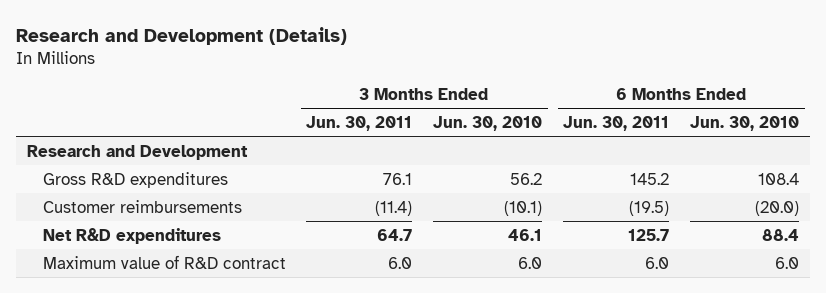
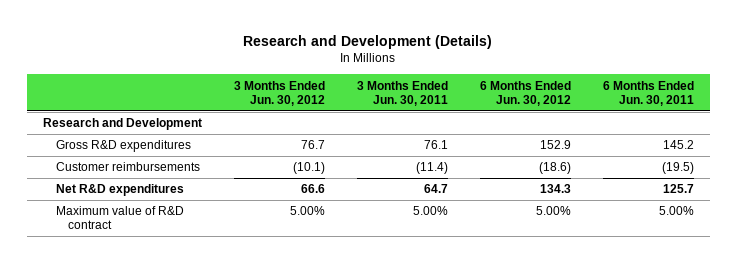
- | 3 Months Ended Jun. 30, 2011 | 3 Months Ended Jun. 30, 2010 | 6 Months Ended Jun. 30, 2011 | 6 Months Ended Jun. 30, 2010
+ | 3 Months Ended Jun. 30, 2012 | 3 Months Ended Jun. 30, 2011 | 6 Months Ended Jun. 30, 2012 | 6 Months Ended Jun. 30, 2011
- Maximum value of R&D contract | 6.0 | 6.0 | 6.0 | 6.0
+ Maximum value of R&D contract | 5.00% | 5.00% | 5.00% | 5.00%

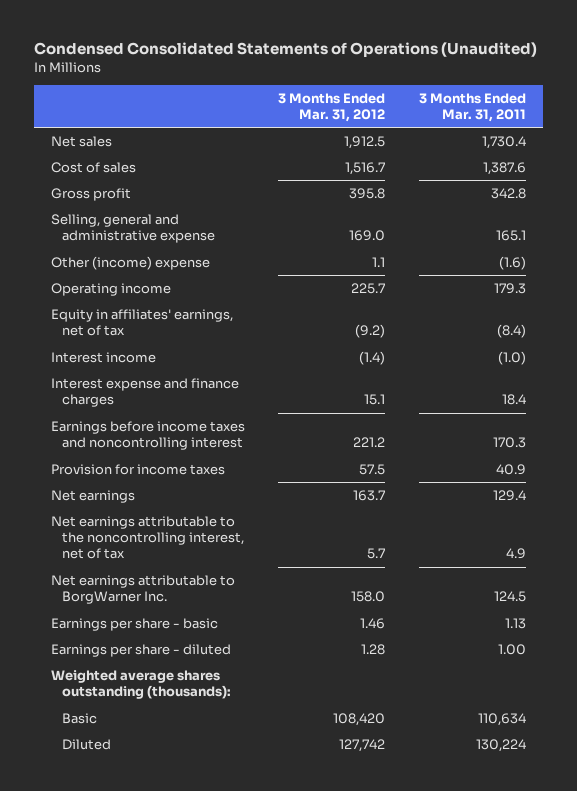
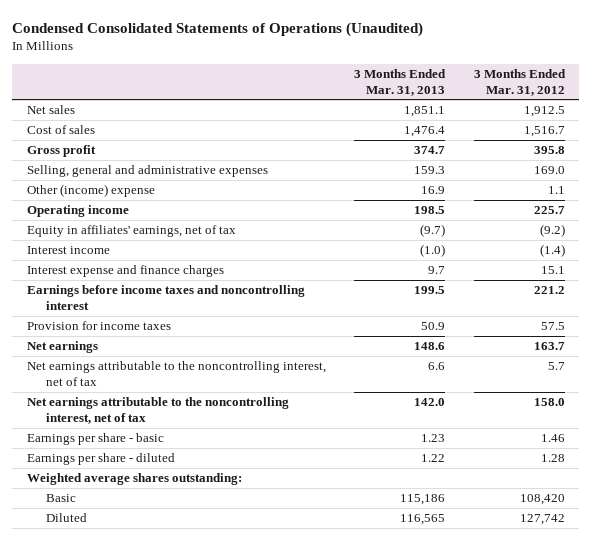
- | 3 Months Ended Mar. 31, 2012 | 3 Months Ended Mar. 31, 2011
+ | 3 Months Ended Mar. 31, 2013 | 3 Months Ended Mar. 31, 2012
- Selling, general and administrative expense | 169.0 | 165.1
+ Selling, general and administrative expenses | 159.3 | 169.0
- Net earnings attributable to BorgWarner Inc. | 158.0 | 124.5
+ Net earnings attributable to the noncontrolling interest, net of tax | 142.0 | 158.0
- Weighted average shares outstanding (thousands):
+ Weighted average shares outstanding:

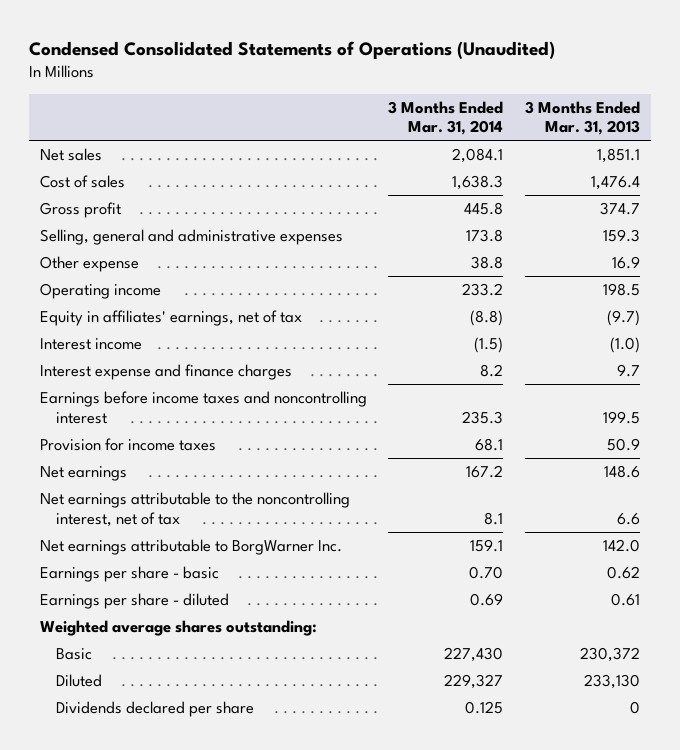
- | 3 Months Ended Mar. 31, 2013 | 3 Months Ended Mar. 31, 2012
+ | 3 Months Ended Mar. 31, 2014 | 3 Months Ended Mar. 31, 2013
- Other (income) expense | 16.9 | 1.1
+ Other expense | 38.8 | 16.9
- Net earnings attributable to the noncontrolling interest, net of tax | 142.0 | 158.0
- Earnings per share - basic | 1.23 | 1.46
- Earnings per share - diluted | 1.22 | 1.28
+ Net earnings attributable to BorgWarner Inc. | 159.1 | 142.0
+ Earnings per share - basic | 0.70 | 0.62
+ Earnings per share - diluted | 0.69 | 0.61
- Basic | 115,186 | 108,420
- Diluted | 116,565 | 127,742
+ Basic | 227,430 | 230,372
+ Diluted | 229,327 | 233,130
+ Dividends declared per share | 0.125 | 0

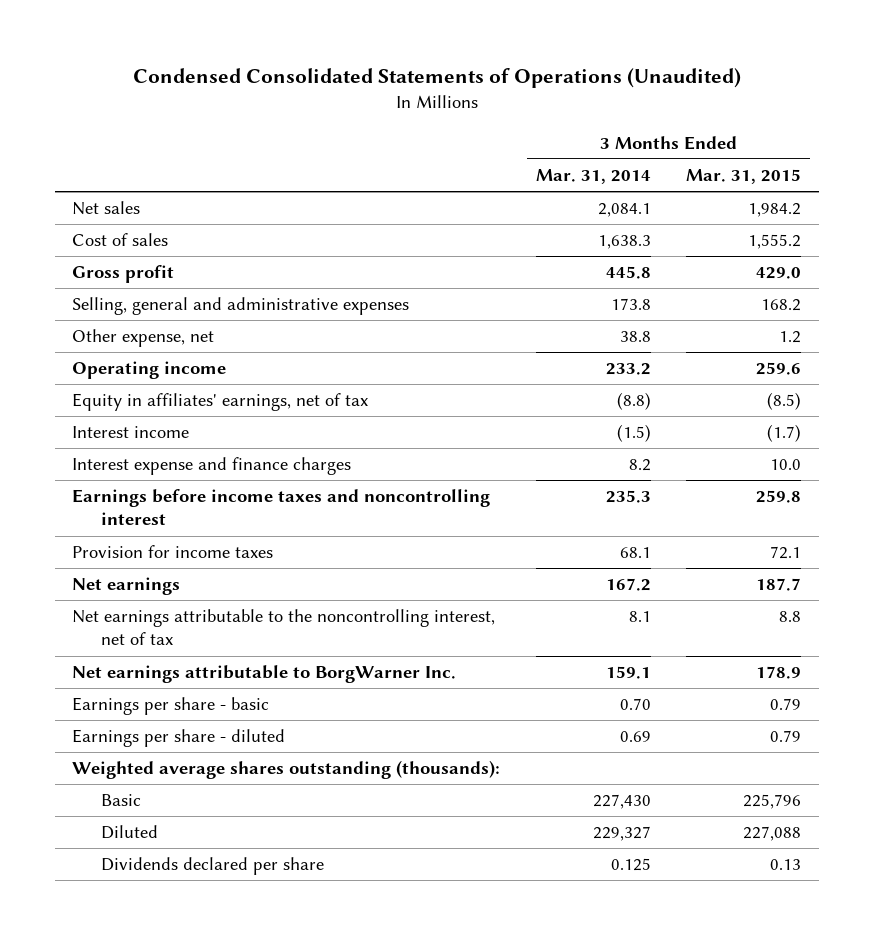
- | 3 Months Ended Mar. 31, 2014 | 3 Months Ended Mar. 31, 2013
+ | 3 Months Ended Mar. 31, 2014 | 3 Months Ended Mar. 31, 2015
- Other expense | 38.8 | 16.9
+ Other expense, net | 38.8 | 1.2
- Weighted average shares outstanding:
+ Weighted average shares outstanding (thousands):

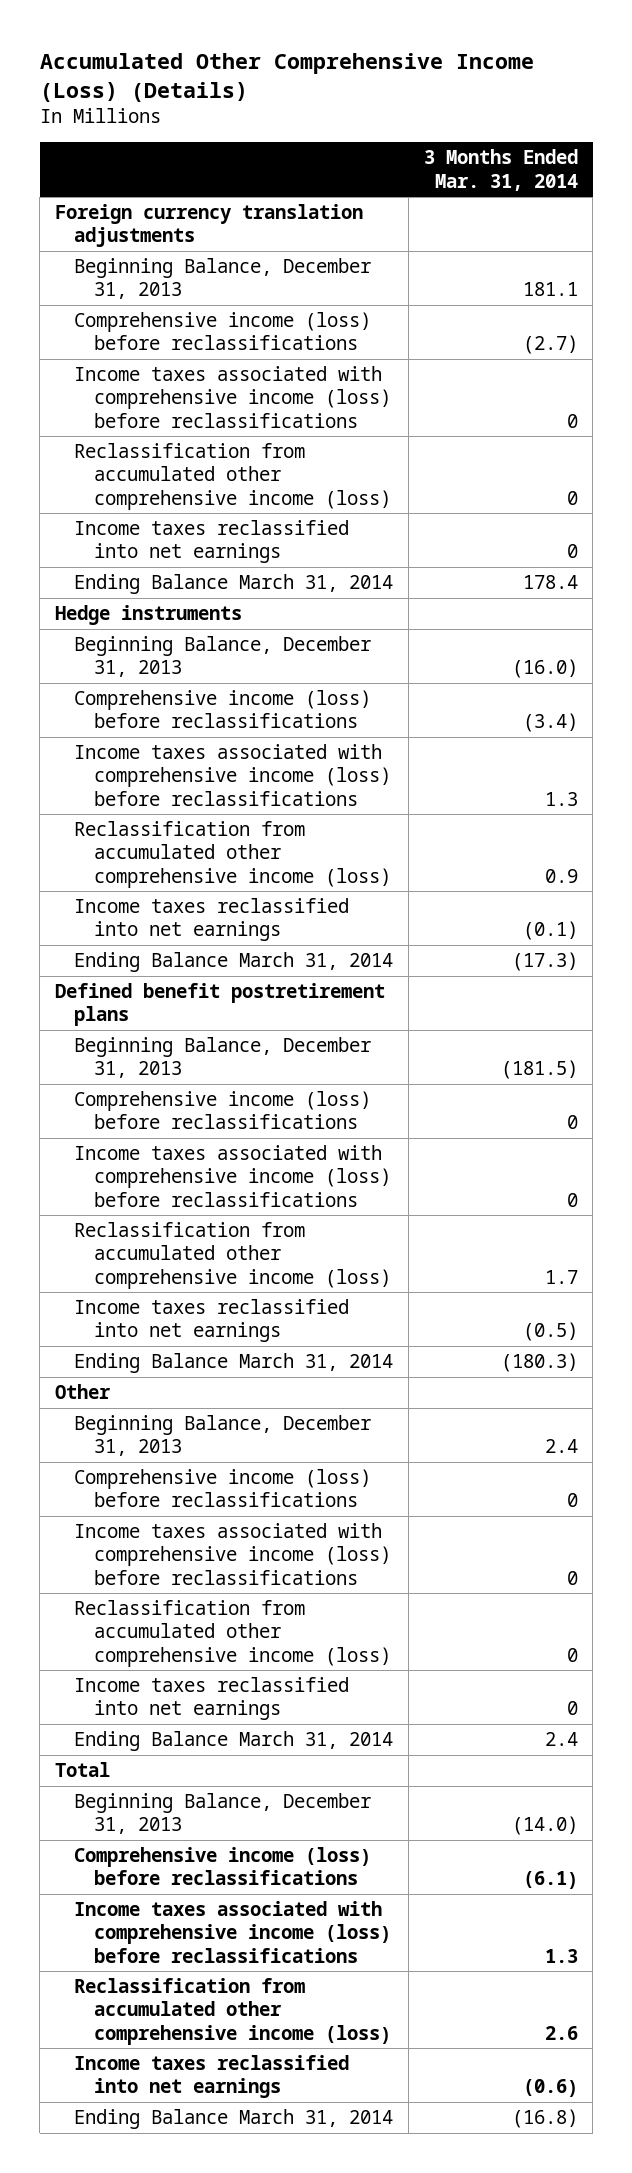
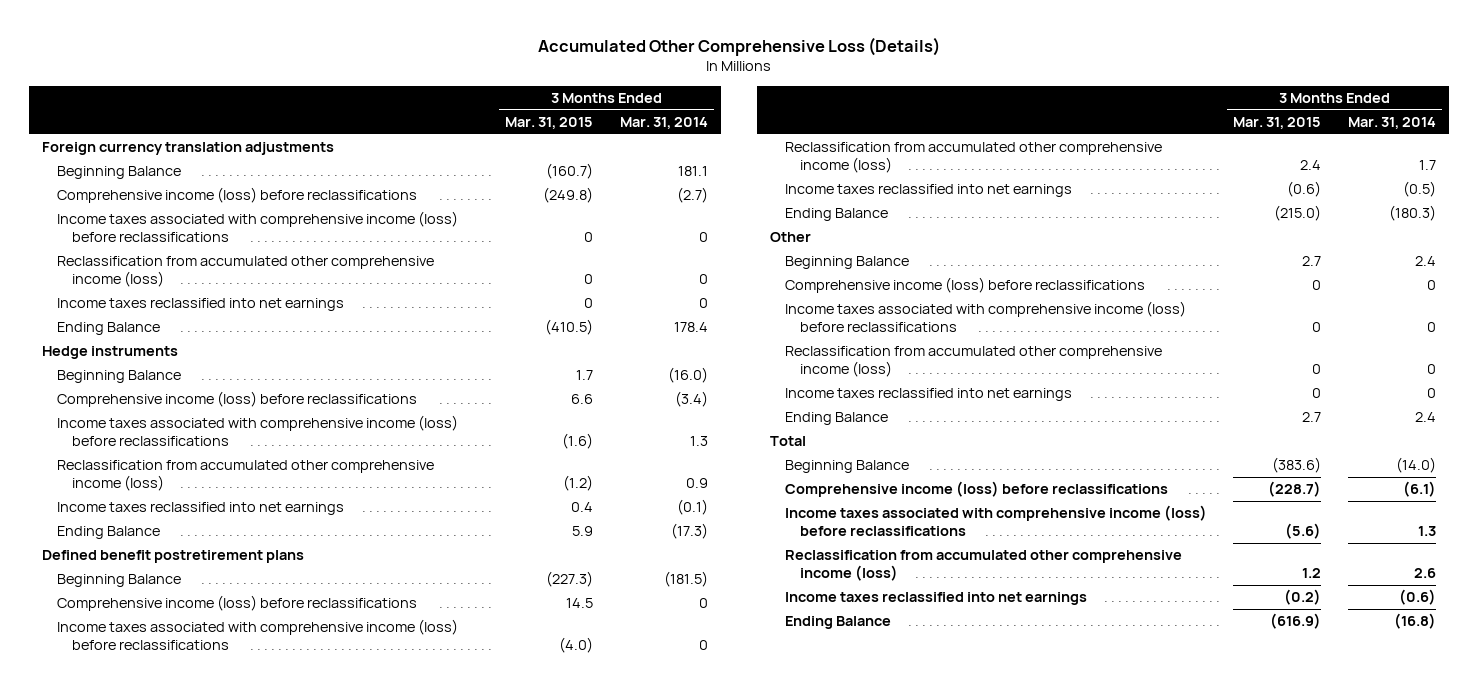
- Accumulated Other Comprehensive Income (Loss) (Details)
+ Accumulated Other Comprehensive Loss (Details)
- | 3 Months Ended Mar. 31, 2014
+ | 3 Months Ended Mar. 31, 2015 | 3 Months Ended Mar. 31, 2014
- Beginning Balance, December 31, 2013 | 181.1
+ Beginning Balance | (160.7) | 181.1
- Ending Balance March 31, 2014 | 178.4
+ Ending Balance | (410.5) | 178.4
- Beginning Balance, December 31, 2013 | (16.0)
+ Beginning Balance | 1.7 | (16.0)
- Ending Balance March 31, 2014 | (17.3)
+ Ending Balance | 5.9 | (17.3)
- Beginning Balance, December 31, 2013 | (181.5)
+ Beginning Balance | (227.3) | (181.5)
- Ending Balance March 31, 2014 | (180.3)
+ Ending Balance | (215.0) | (180.3)
- Beginning Balance, December 31, 2013 | 2.4
+ Beginning Balance | 2.7 | 2.4
- Ending Balance March 31, 2014 | 2.4
+ Ending Balance | 2.7 | 2.4
- Beginning Balance, December 31, 2013 | (14.0)
+ Beginning Balance | (383.6) | (14.0)
- Ending Balance March 31, 2014 | (16.8)
+ Ending Balance | (616.9) | (16.8)

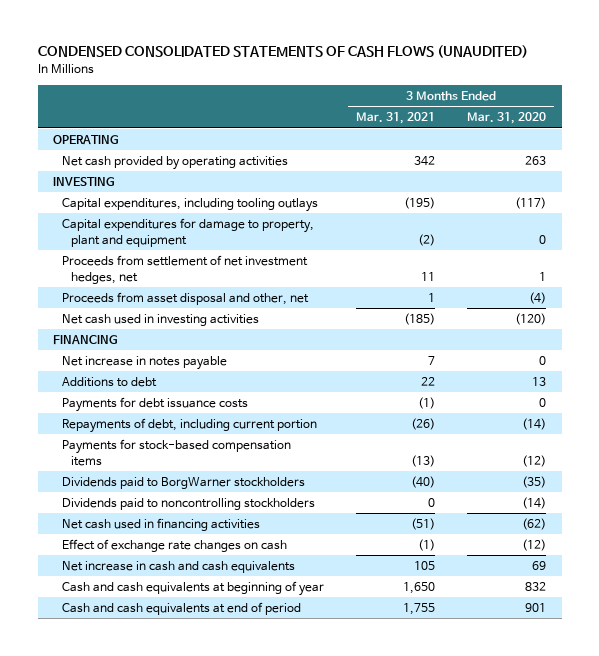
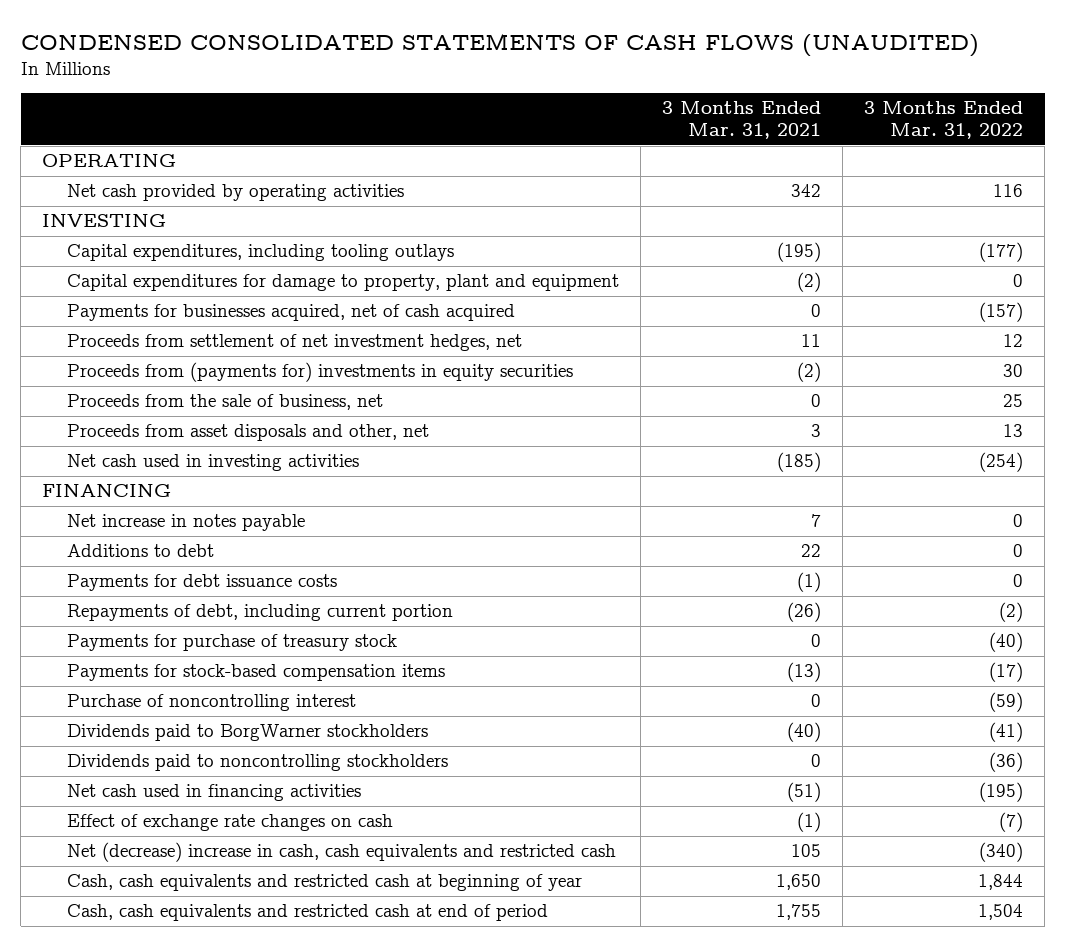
- | 3 Months Ended Mar. 31, 2021 | 3 Months Ended Mar. 31, 2020
+ | 3 Months Ended Mar. 31, 2021 | 3 Months Ended Mar. 31, 2022
+ Payments for businesses acquired, net of cash acquired | 0 | (157)
- Proceeds from asset disposal and other, net | 1 | (4)
+ Proceeds from (payments for) investments in equity securities | (2) | 30
+ Proceeds from the sale of business, net | 0 | 25
+ Proceeds from asset disposals and other, net | 3 | 13
+ Payments for purchase of treasury stock | 0 | (40)
+ Purchase of noncontrolling interest | 0 | (59)
- Net increase in cash and cash equivalents | 105 | 69
- Cash and cash equivalents at beginning of year | 1,650 | 832
- Cash and cash equivalents at end of period | 1,755 | 901
+ Net (decrease) increase in cash, cash equivalents and restricted cash | 105 | (340)
+ Cash, cash equivalents and restricted cash at beginning of year | 1,650 | 1,844
+ Cash, cash equivalents and restricted cash at end of period | 1,755 | 1,504

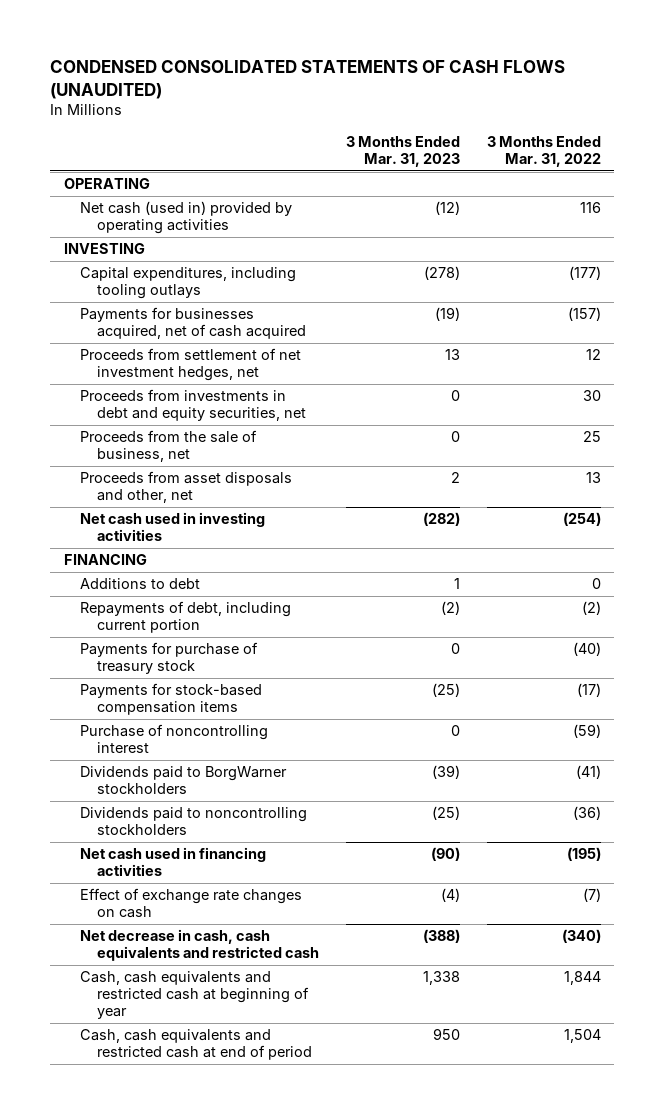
- | 3 Months Ended Mar. 31, 2021 | 3 Months Ended Mar. 31, 2022
+ | 3 Months Ended Mar. 31, 2023 | 3 Months Ended Mar. 31, 2022
- Net cash provided by operating activities | 342 | 116
+ Net cash (used in) provided by operating activities | (12) | 116
- Capital expenditures for damage to property, plant and equipment | (2) | 0
- Proceeds from (payments for) investments in equity securities | (2) | 30
+ Proceeds from investments in debt and equity securities, net | 0 | 30
- Net increase in notes payable | 7 | 0
- Payments for debt issuance costs | (1) | 0
- Net (decrease) increase in cash, cash equivalents and restricted cash | 105 | (340)
+ Net decrease in cash, cash equivalents and restricted cash | (388) | (340)

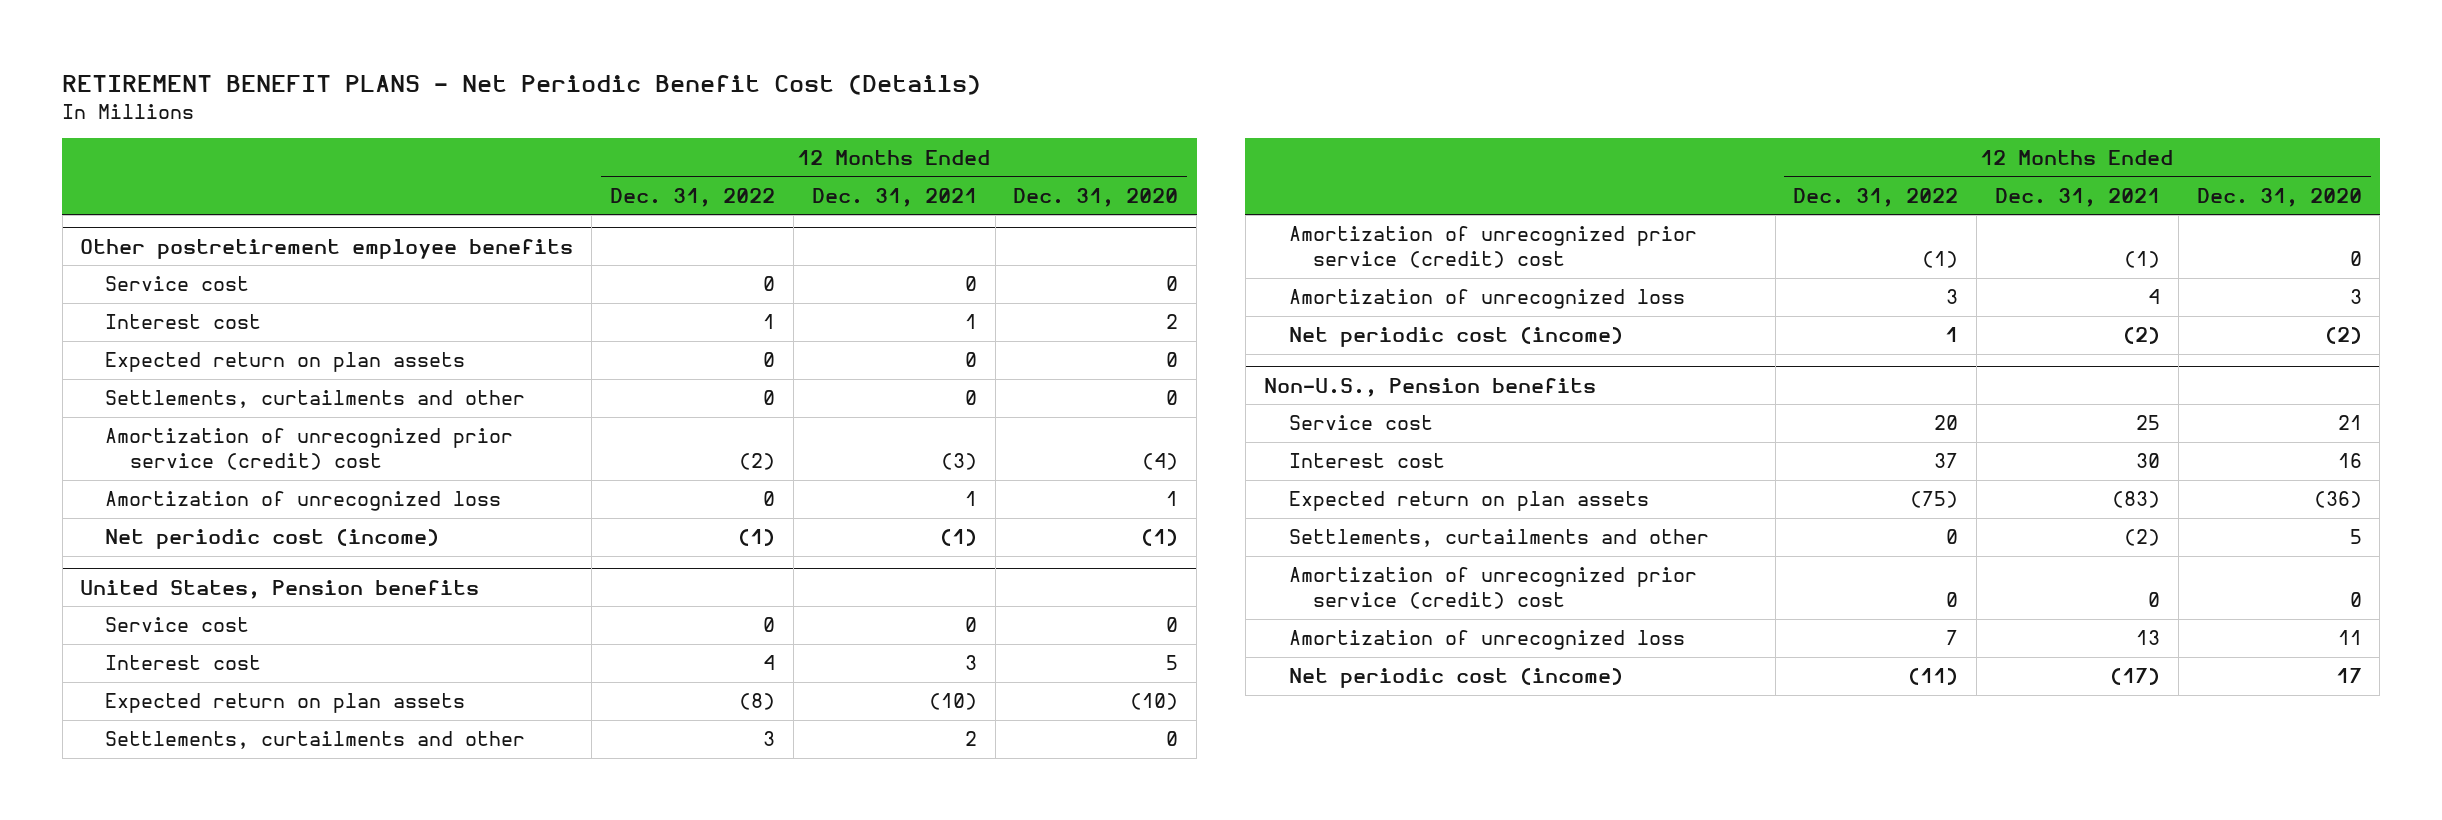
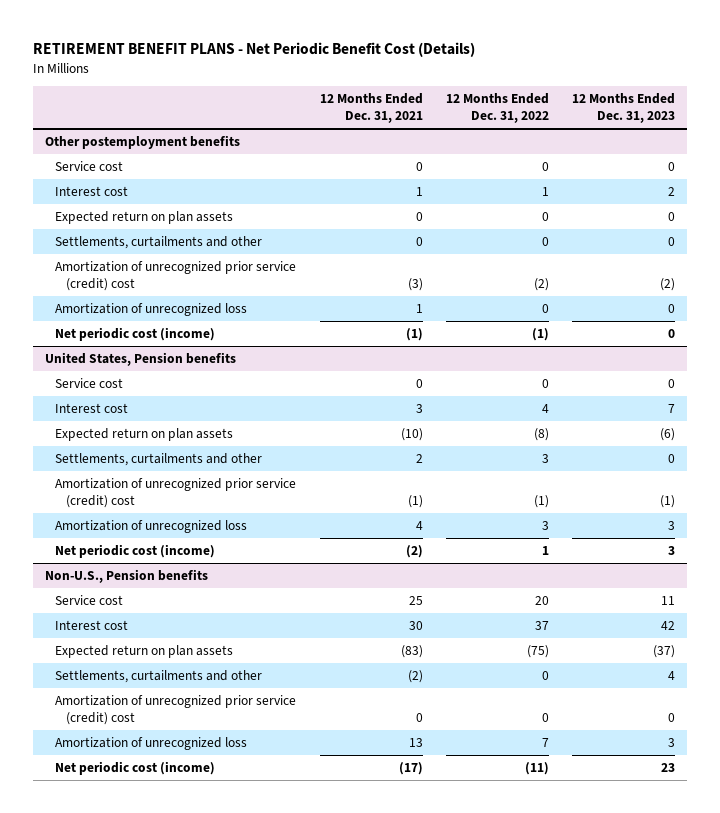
- | 12 Months Ended Dec. 31, 2022 | 12 Months Ended Dec. 31, 2021 | 12 Months Ended Dec. 31, 2020
+ | 12 Months Ended Dec. 31, 2021 | 12 Months Ended Dec. 31, 2022 | 12 Months Ended Dec. 31, 2023
- Other postretirement employee benefits
+ Other postemployment benefits

